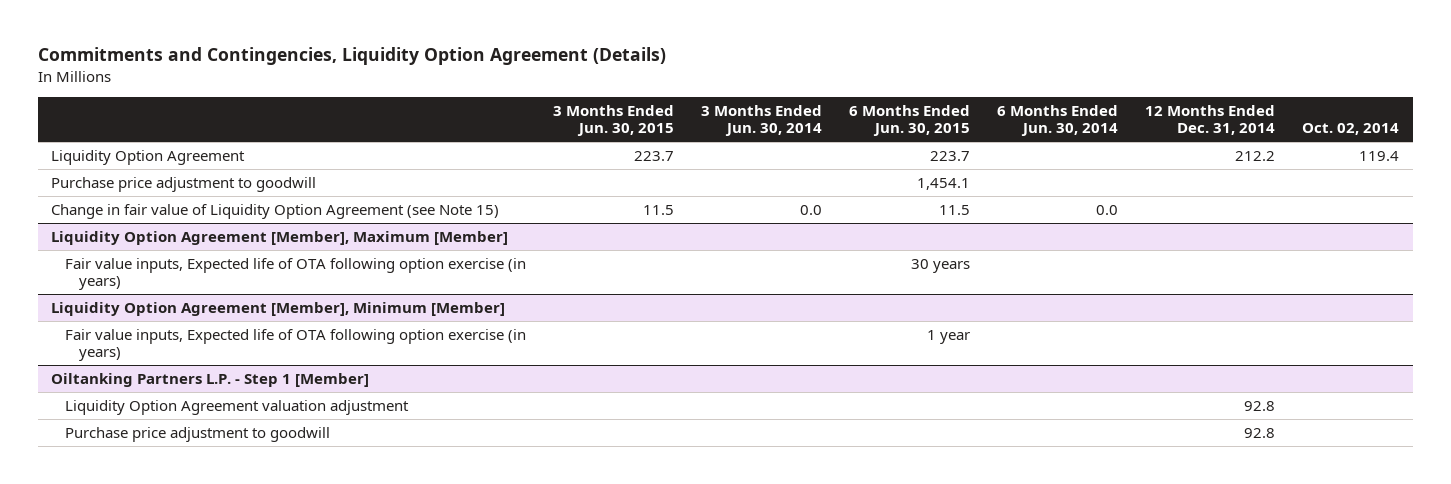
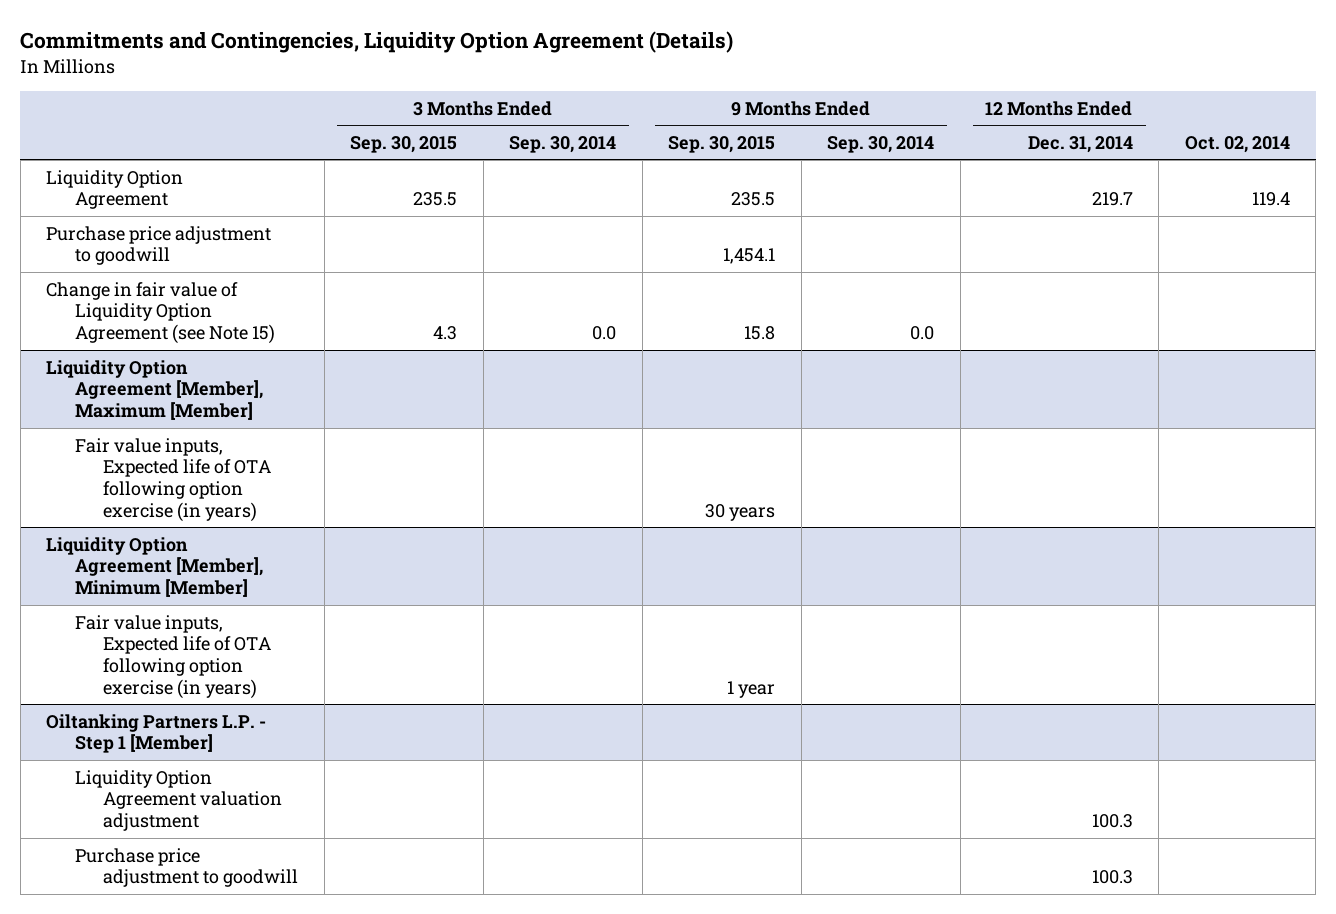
- | 3 Months Ended Jun. 30, 2015 | 3 Months Ended Jun. 30, 2014 | 6 Months Ended Jun. 30, 2015 | 6 Months Ended Jun. 30, 2014 | 12 Months Ended Dec. 31, 2014 | Oct. 02, 2014
+ | 3 Months Ended Sep. 30, 2015 | 3 Months Ended Sep. 30, 2014 | 9 Months Ended Sep. 30, 2015 | 9 Months Ended Sep. 30, 2014 | 12 Months Ended Dec. 31, 2014 | Oct. 02, 2014
- Liquidity Option Agreement | 223.7 | | 223.7 | | 212.2 | 119.4
+ Liquidity Option Agreement | 235.5 | | 235.5 | | 219.7 | 119.4
@ Oiltanking Partners L.P. - Step 1 [Member]
- Liquidity Option Agreement valuation adjustment | | | | | 92.8 |
- Purchase price adjustment to goodwill | | | | | 92.8 |
+ Liquidity Option Agreement valuation adjustment | | | | | 100.3 |
+ Purchase price adjustment to goodwill | | | | | 100.3 |

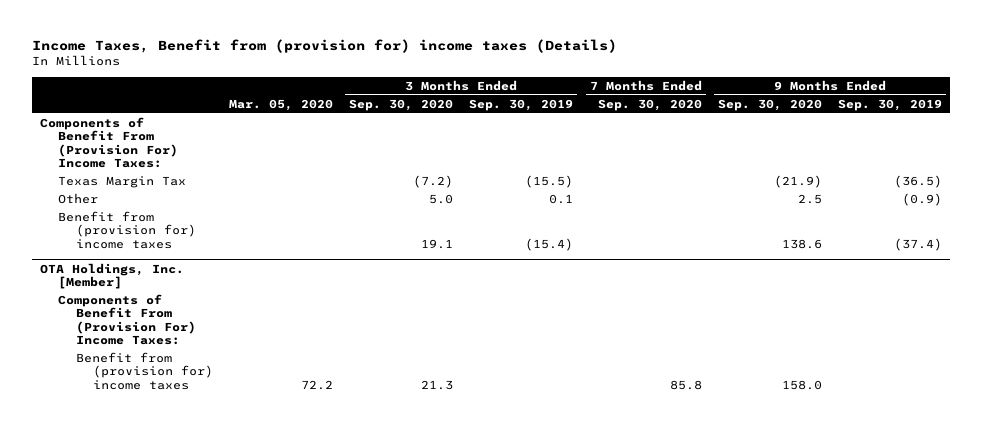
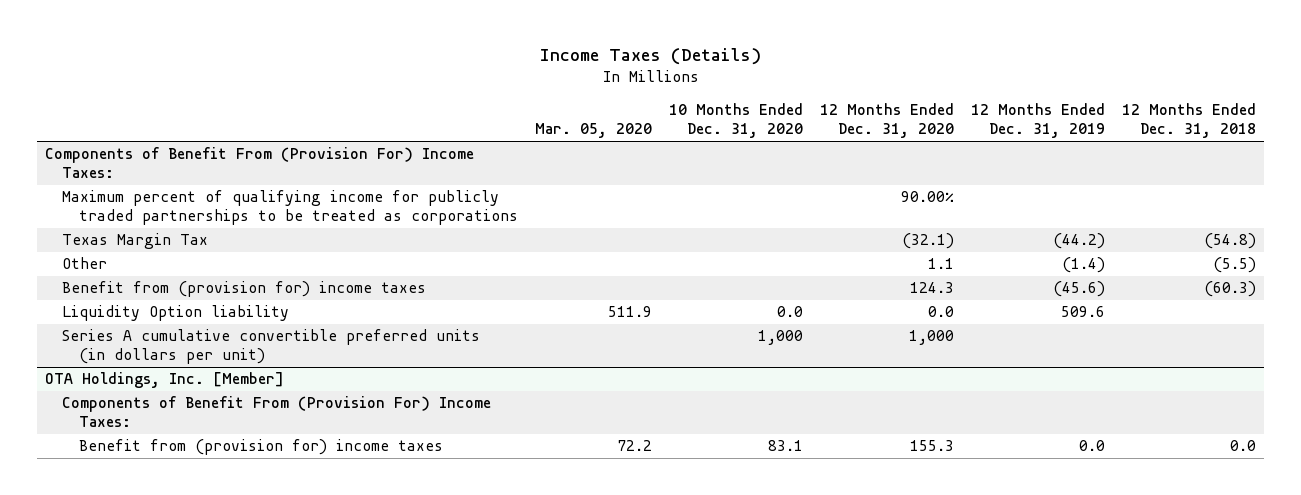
- Income Taxes, Benefit from (provision for) income taxes (Details)
+ Income Taxes (Details)
- | Mar. 05, 2020 | 3 Months Ended Sep. 30, 2020 | 3 Months Ended Sep. 30, 2019 | 7 Months Ended Sep. 30, 2020 | 9 Months Ended Sep. 30, 2020 | 9 Months Ended Sep. 30, 2019
+ | Mar. 05, 2020 | 10 Months Ended Dec. 31, 2020 | 12 Months Ended Dec. 31, 2020 | 12 Months Ended Dec. 31, 2019 | 12 Months Ended Dec. 31, 2018
+ Maximum percent of qualifying income for publicly traded partnerships to be treated as corporations | | | 90.00% | |
+ Liquidity Option liability | 511.9 | 0.0 | 0.0 | 509.6 |
+ Series A cumulative convertible preferred units (in dollars per unit) | | 1,000 | 1,000 | |

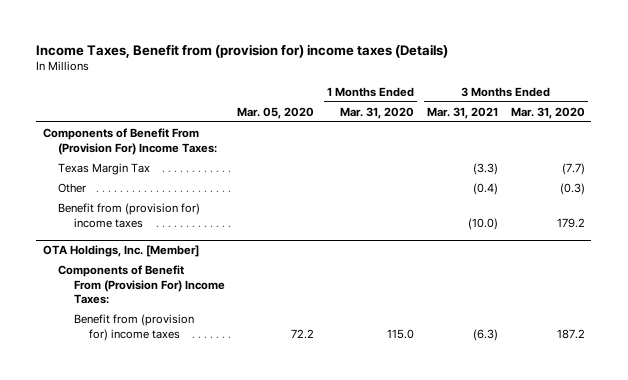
- Income Taxes (Details)
+ Income Taxes, Benefit from (provision for) income taxes (Details)
- | Mar. 05, 2020 | 10 Months Ended Dec. 31, 2020 | 12 Months Ended Dec. 31, 2020 | 12 Months Ended Dec. 31, 2019 | 12 Months Ended Dec. 31, 2018
+ | Mar. 05, 2020 | 1 Months Ended Mar. 31, 2020 | 3 Months Ended Mar. 31, 2021 | 3 Months Ended Mar. 31, 2020
- Maximum percent of qualifying income for publicly traded partnerships to be treated as corporations | | | 90.00% | |
- Liquidity Option liability | 511.9 | 0.0 | 0.0 | 509.6 |
- Series A cumulative convertible preferred units (in dollars per unit) | | 1,000 | 1,000 | |

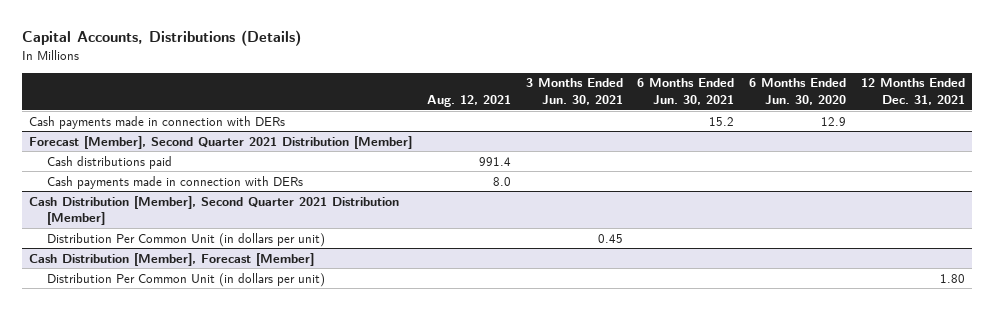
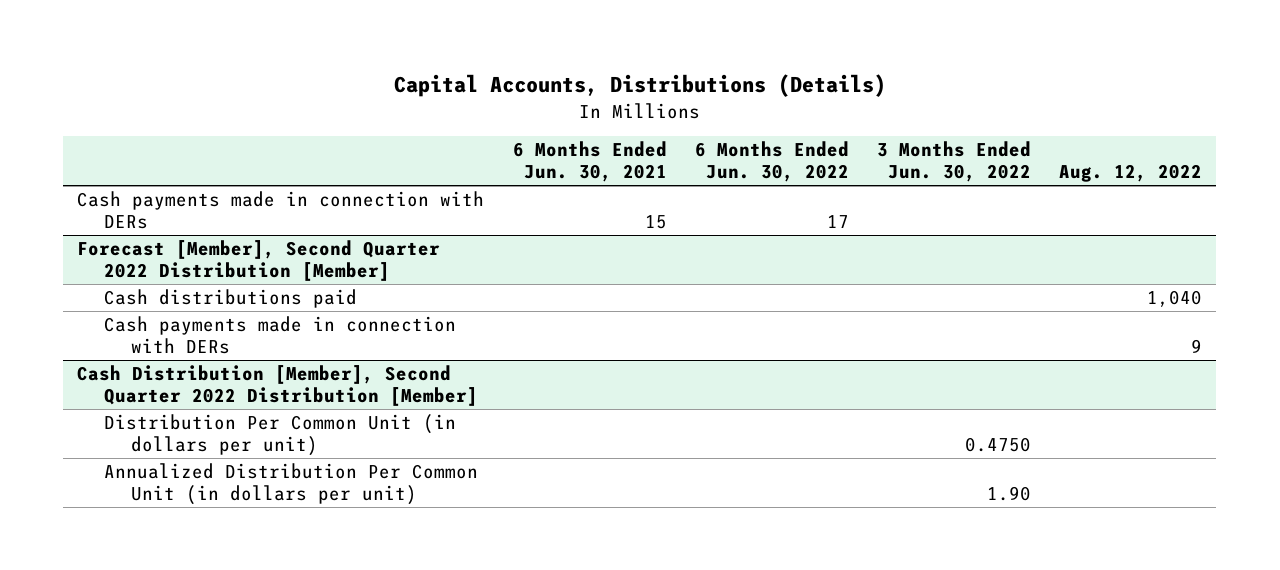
- | Aug. 12, 2021 | 3 Months Ended Jun. 30, 2021 | 6 Months Ended Jun. 30, 2021 | 6 Months Ended Jun. 30, 2020 | 12 Months Ended Dec. 31, 2021
+ | 6 Months Ended Jun. 30, 2021 | 6 Months Ended Jun. 30, 2022 | 3 Months Ended Jun. 30, 2022 | Aug. 12, 2022
- Cash payments made in connection with DERs | | | 15.2 | 12.9 |
- Forecast [Member], Second Quarter 2021 Distribution [Member]
+ Cash payments made in connection with DERs | 15 | 17 | |
+ Forecast [Member], Second Quarter 2022 Distribution [Member]
- Cash Distribution [Member], Second Quarter 2021 Distribution [Member]
+ Cash Distribution [Member], Second Quarter 2022 Distribution [Member]
- Cash Distribution [Member], Forecast [Member]
- Distribution Per Common Unit (in dollars per unit) | | | | | 1.80
+ Annualized Distribution Per Common Unit (in dollars per unit) | | | 1.90 |

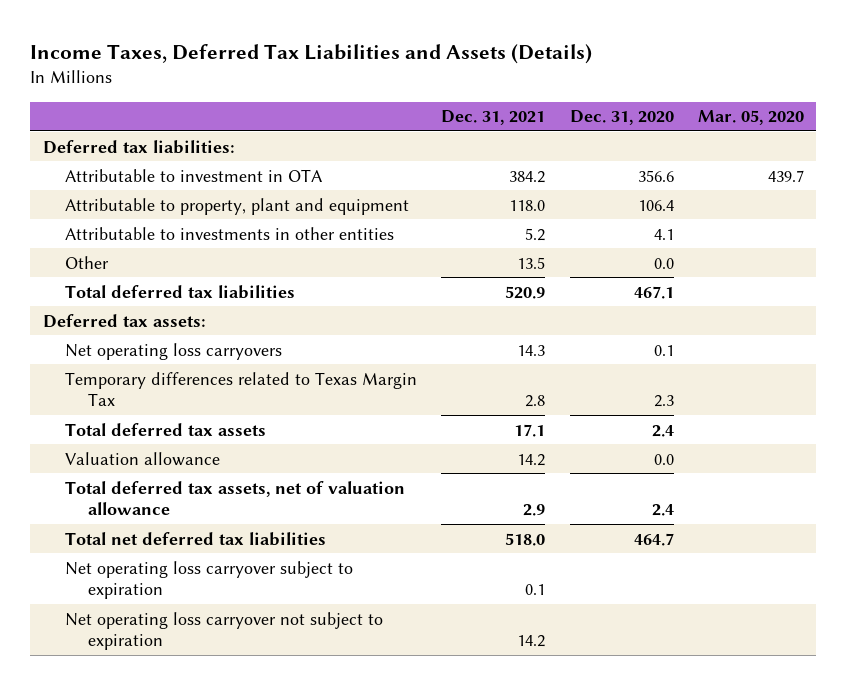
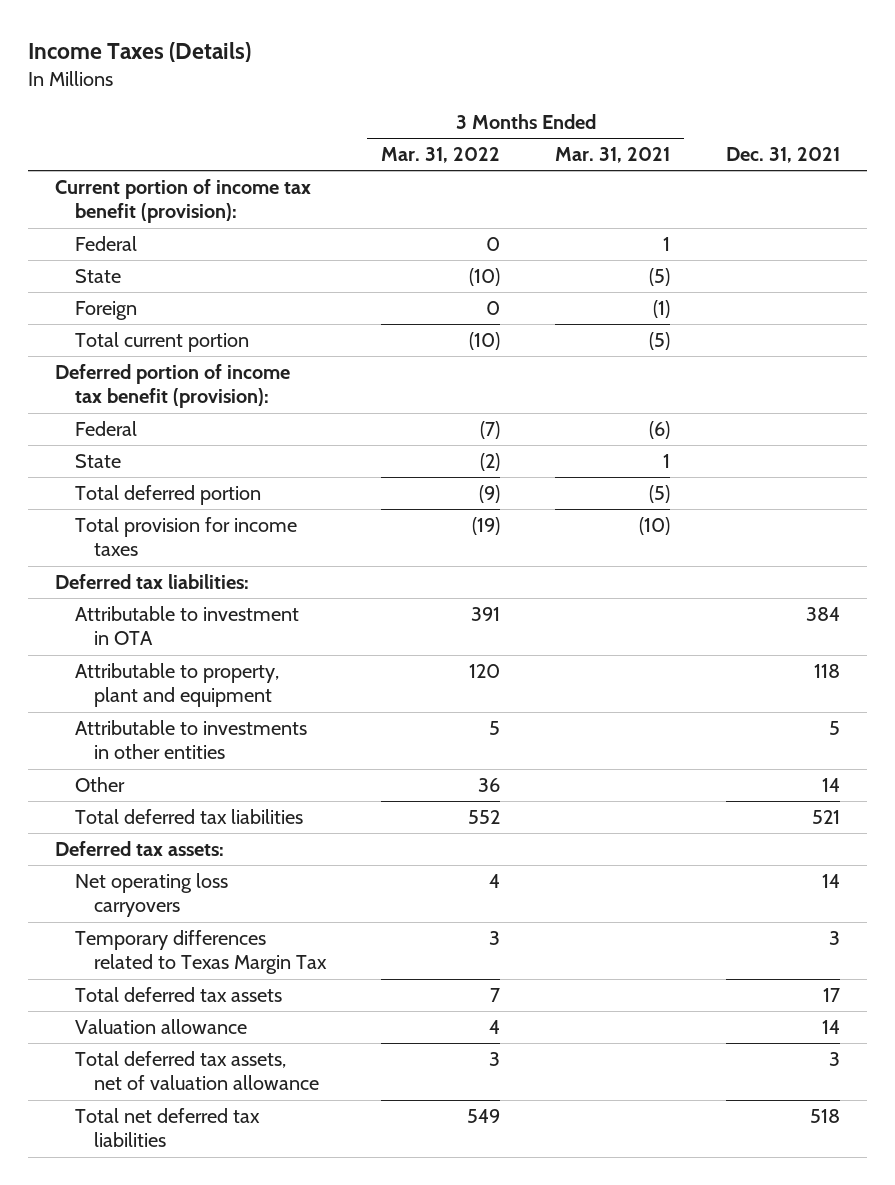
- Income Taxes, Deferred Tax Liabilities and Assets (Details)
+ Income Taxes (Details)
- | Dec. 31, 2021 | Dec. 31, 2020 | Mar. 05, 2020
+ | 3 Months Ended Mar. 31, 2022 | 3 Months Ended Mar. 31, 2021 | Dec. 31, 2021
+ Current portion of income tax benefit (provision):
+ Federal | 0 | 1 |
+ State | (10) | (5) |
+ Foreign | 0 | (1) |
+ Total current portion | (10) | (5) |
+ Deferred portion of income tax benefit (provision):
+ Federal | (7) | (6) |
+ State | (2) | 1 |
+ Total deferred portion | (9) | (5) |
+ Total provision for income taxes | (19) | (10) |
- Attributable to investment in OTA | 384.2 | 356.6 | 439.7
- Attributable to property, plant and equipment | 118.0 | 106.4 |
- Attributable to investments in other entities | 5.2 | 4.1 |
- Other | 13.5 | 0.0 |
- Total deferred tax liabilities | 520.9 | 467.1 |
+ Attributable to investment in OTA | 391 | | 384
+ Attributable to property, plant and equipment | 120 | | 118
+ Attributable to investments in other entities | 5 | | 5
+ Other | 36 | | 14
+ Total deferred tax liabilities | 552 | | 521
- Net operating loss carryovers | 14.3 | 0.1 |
- Temporary differences related to Texas Margin Tax | 2.8 | 2.3 |
- Total deferred tax assets | 17.1 | 2.4 |
- Valuation allowance | 14.2 | 0.0 |
- Total deferred tax assets, net of valuation allowance | 2.9 | 2.4 |
- Total net deferred tax liabilities | 518.0 | 464.7 |
- Net operating loss carryover subject to expiration | 0.1 | |
- Net operating loss carryover not subject to expiration | 14.2 | |
+ Net operating loss carryovers | 4 | | 14
+ Temporary differences related to Texas Margin Tax | 3 | | 3
+ Total deferred tax assets | 7 | | 17
+ Valuation allowance | 4 | | 14
+ Total deferred tax assets, net of valuation allowance | 3 | | 3
+ Total net deferred tax liabilities | 549 | | 518

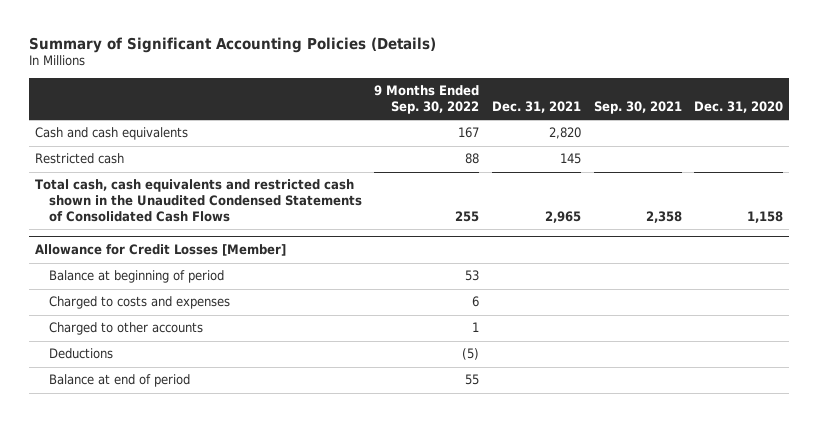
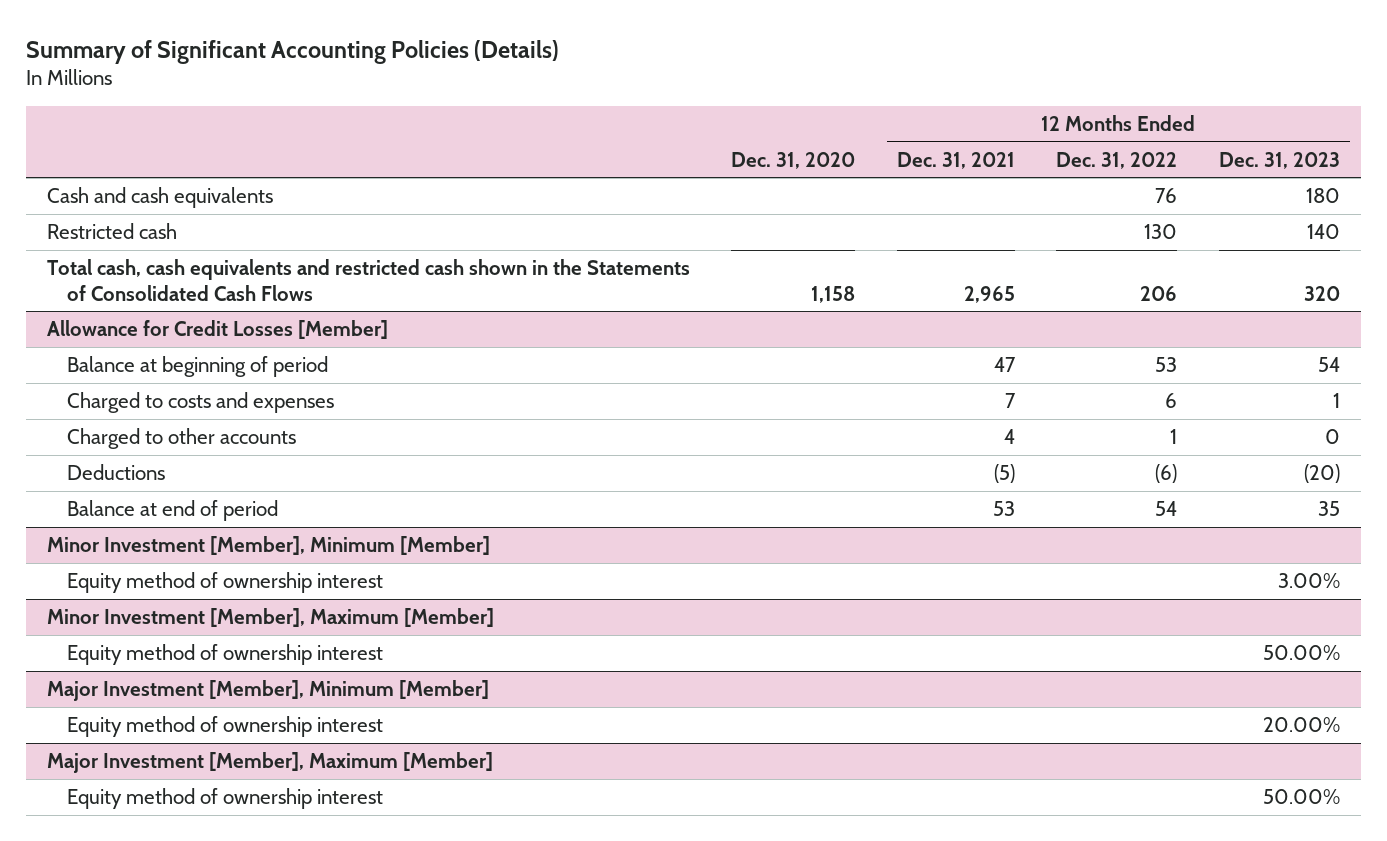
- | 9 Months Ended Sep. 30, 2022 | Dec. 31, 2021 | Sep. 30, 2021 | Dec. 31, 2020
+ | Dec. 31, 2020 | 12 Months Ended Dec. 31, 2021 | 12 Months Ended Dec. 31, 2022 | 12 Months Ended Dec. 31, 2023
- Total cash, cash equivalents and restricted cash shown in the Unaudited Condensed Statements of Consolidated Cash Flows | 255 | 2,965 | 2,358 | 1,158
+ Total cash, cash equivalents and restricted cash shown in the Statements of Consolidated Cash Flows | 1,158 | 2,965 | 206 | 320
+ Minor Investment [Member], Minimum [Member]
+ Equity method of ownership interest | | | | 3.00%
+ Minor Investment [Member], Maximum [Member]
+ Equity method of ownership interest | | | | 50.00%
+ Major Investment [Member], Minimum [Member]
+ Equity method of ownership interest | | | | 20.00%
+ Major Investment [Member], Maximum [Member]
+ Equity method of ownership interest | | | | 50.00%

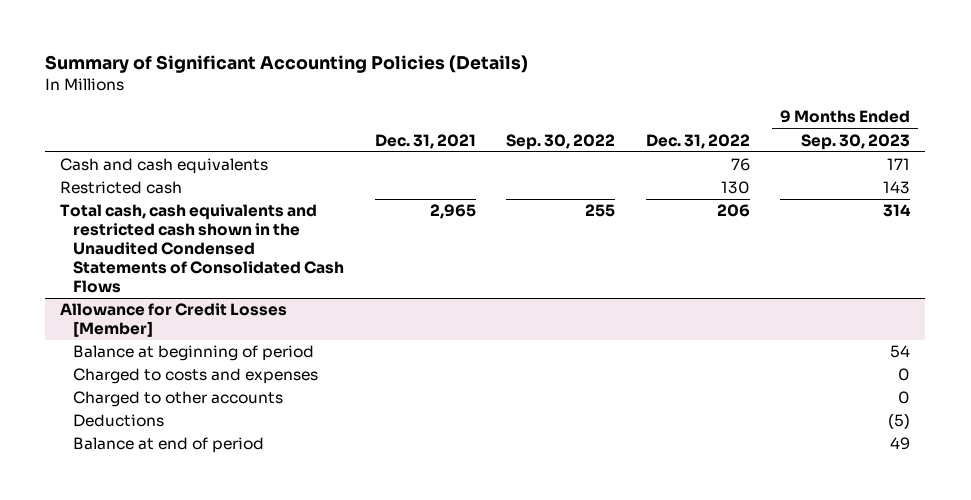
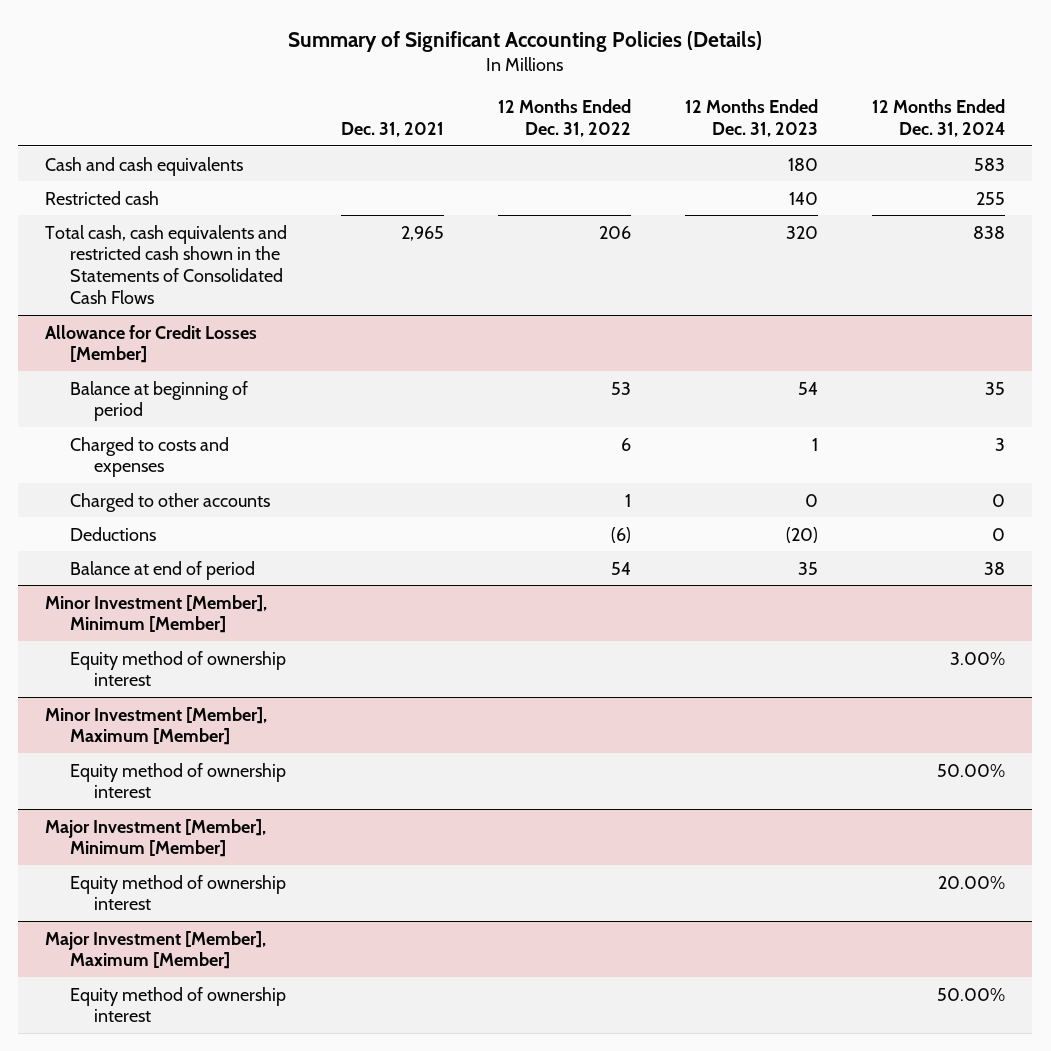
- | Dec. 31, 2021 | Sep. 30, 2022 | Dec. 31, 2022 | 9 Months Ended Sep. 30, 2023
+ | Dec. 31, 2021 | 12 Months Ended Dec. 31, 2022 | 12 Months Ended Dec. 31, 2023 | 12 Months Ended Dec. 31, 2024
- Total cash, cash equivalents and restricted cash shown in the Unaudited Condensed Statements of Consolidated Cash Flows | 2,965 | 255 | 206 | 314
+ Total cash, cash equivalents and restricted cash shown in the Statements of Consolidated Cash Flows | 2,965 | 206 | 320 | 838
+ Minor Investment [Member], Minimum [Member]
+ Equity method of ownership interest | | | | 3.00%
+ Minor Investment [Member], Maximum [Member]
+ Equity method of ownership interest | | | | 50.00%
+ Major Investment [Member], Minimum [Member]
+ Equity method of ownership interest | | | | 20.00%
+ Major Investment [Member], Maximum [Member]
+ Equity method of ownership interest | | | | 50.00%

